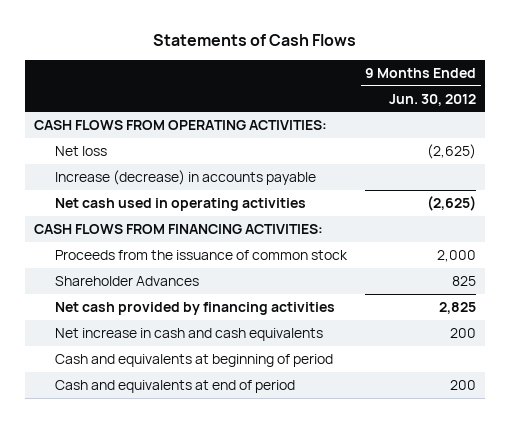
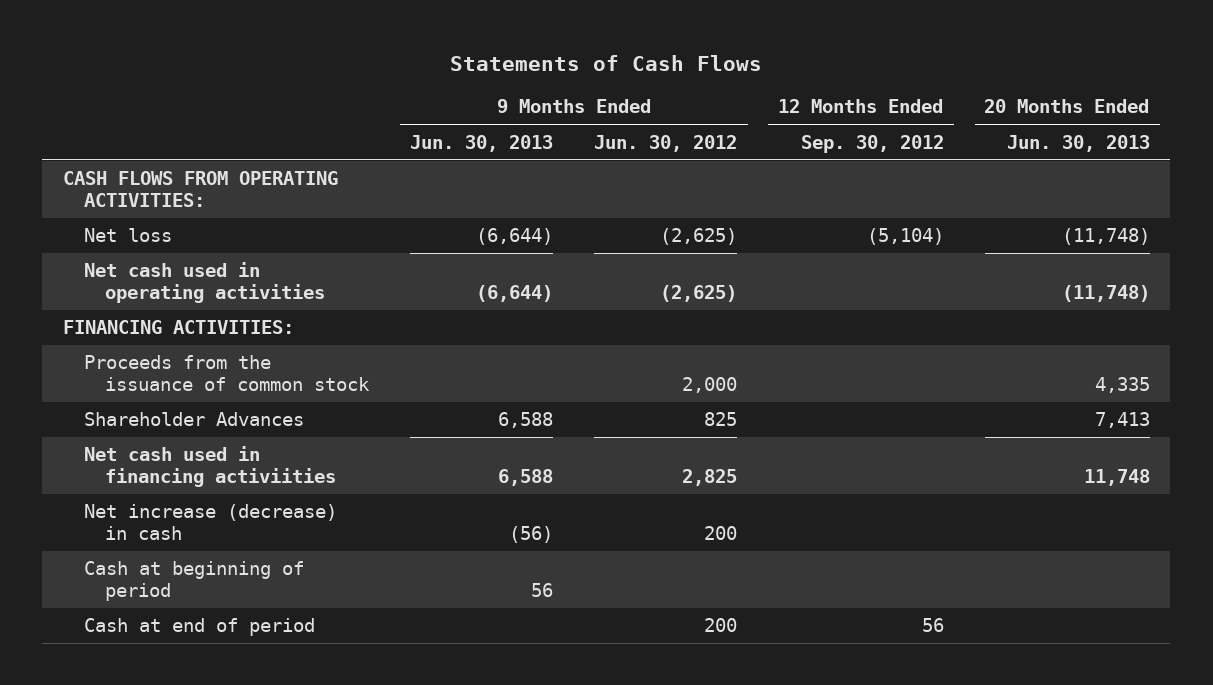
- | 9 Months Ended Jun. 30, 2012
+ | 9 Months Ended Jun. 30, 2013 | 9 Months Ended Jun. 30, 2012 | 12 Months Ended Sep. 30, 2012 | 20 Months Ended Jun. 30, 2013
- Increase (decrease) in accounts payable
- CASH FLOWS FROM FINANCING ACTIVITIES:
+ FINANCING ACTIVITIES:
- Net cash provided by financing activities | 2,825
- Net increase in cash and cash equivalents | 200
- Cash and equivalents at beginning of period
- Cash and equivalents at end of period | 200
+ Net cash used in financing activiities | 6,588 | 2,825 | | 11,748
+ Net increase (decrease) in cash | (56) | 200 | |
+ Cash at beginning of period | 56 | | |
+ Cash at end of period | | 200 | 56 |

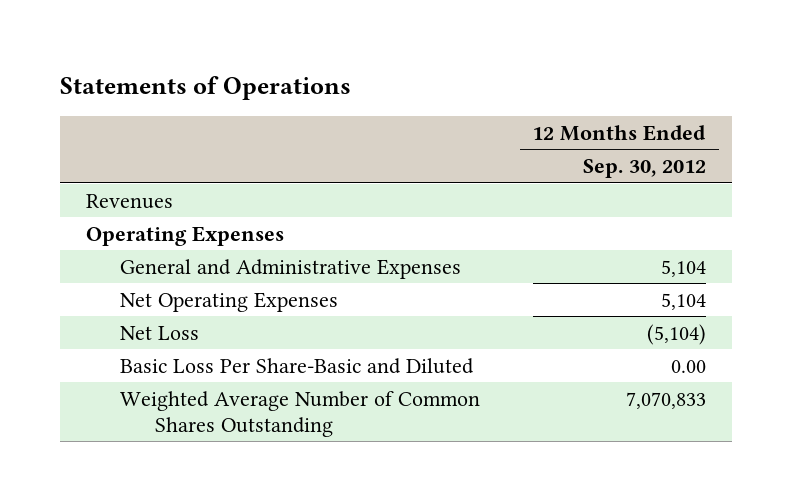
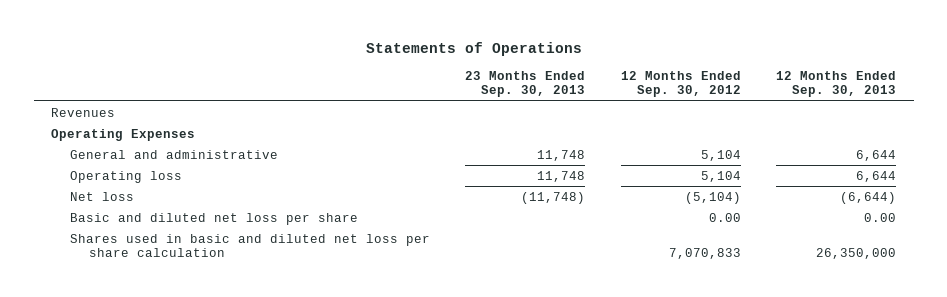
- | 12 Months Ended Sep. 30, 2012
+ | 23 Months Ended Sep. 30, 2013 | 12 Months Ended Sep. 30, 2012 | 12 Months Ended Sep. 30, 2013
- General and Administrative Expenses | 5,104
- Net Operating Expenses | 5,104
- Net Loss | (5,104)
- Basic Loss Per Share-Basic and Diluted | 0.00
- Weighted Average Number of Common Shares Outstanding | 7,070,833
+ General and administrative | 11,748 | 5,104 | 6,644
+ Operating loss | 11,748 | 5,104 | 6,644
+ Net loss | (11,748) | (5,104) | (6,644)
+ Basic and diluted net loss per share | | 0.00 | 0.00
+ Shares used in basic and diluted net loss per share calculation | | 7,070,833 | 26,350,000

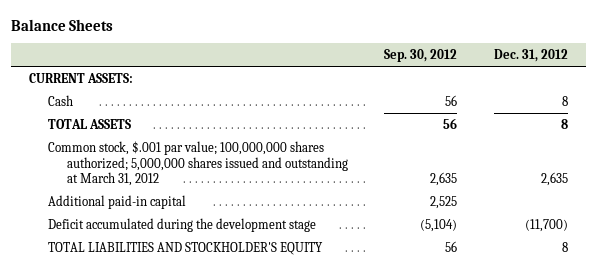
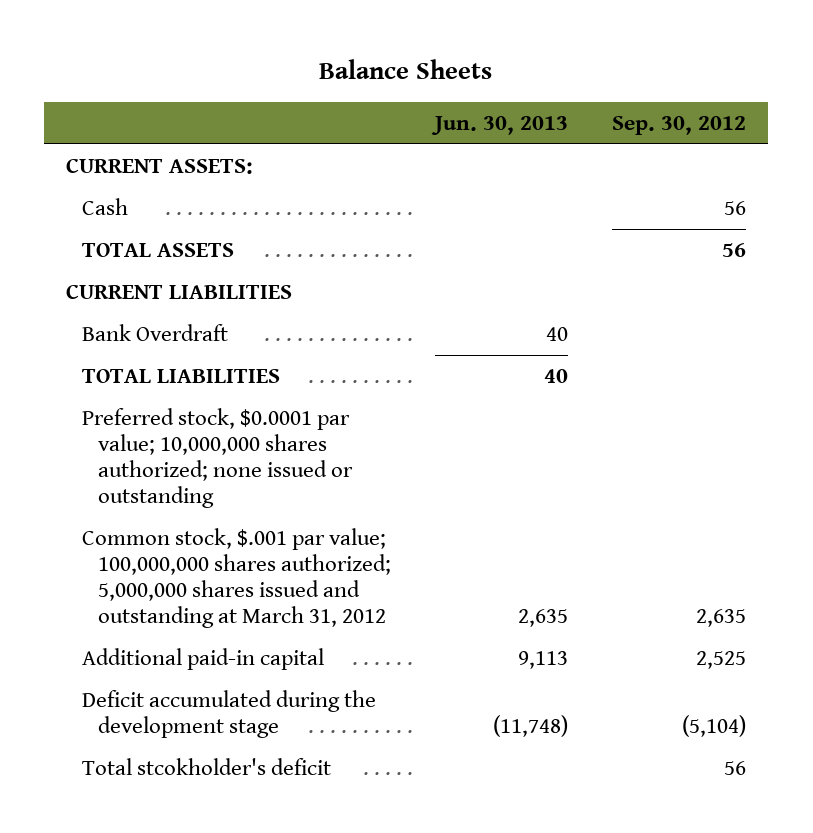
- | Sep. 30, 2012 | Dec. 31, 2012
+ | Jun. 30, 2013 | Sep. 30, 2012
+ CURRENT LIABILITIES
+ Bank Overdraft | 40 |
+ TOTAL LIABILITIES | 40 |
+ Preferred stock, $0.0001 par value; 10,000,000 shares authorized; none issued or outstanding
- TOTAL LIABILITIES AND STOCKHOLDER'S EQUITY | 56 | 8
+ Total stcokholder's deficit | | 56

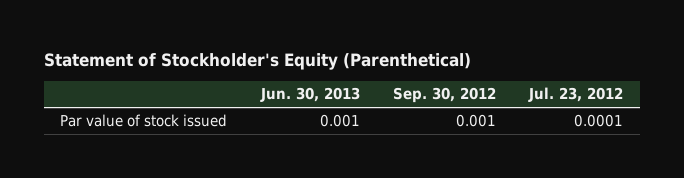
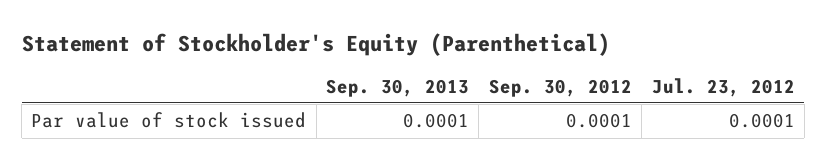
- | Jun. 30, 2013 | Sep. 30, 2012 | Jul. 23, 2012
+ | Sep. 30, 2013 | Sep. 30, 2012 | Jul. 23, 2012
- Par value of stock issued | 0.001 | 0.001 | 0.0001
+ Par value of stock issued | 0.0001 | 0.0001 | 0.0001

